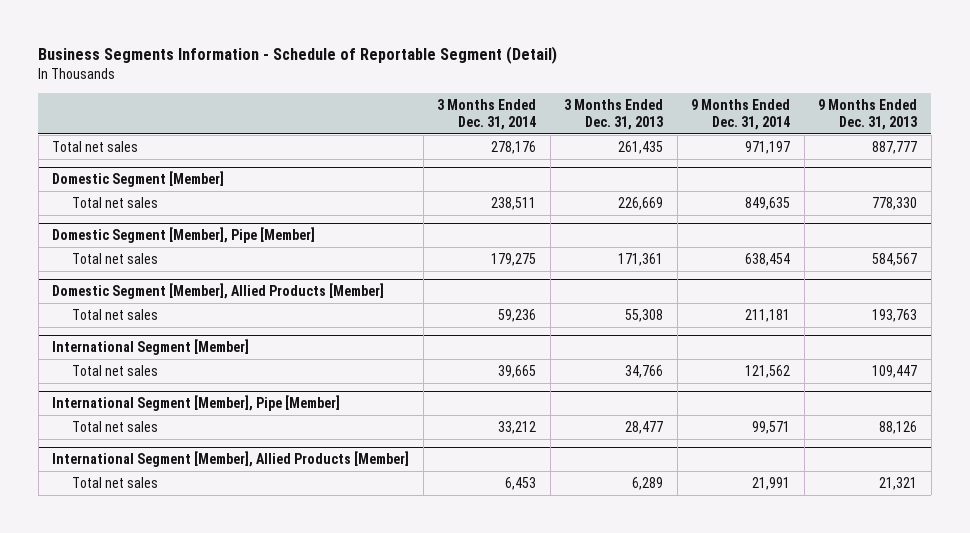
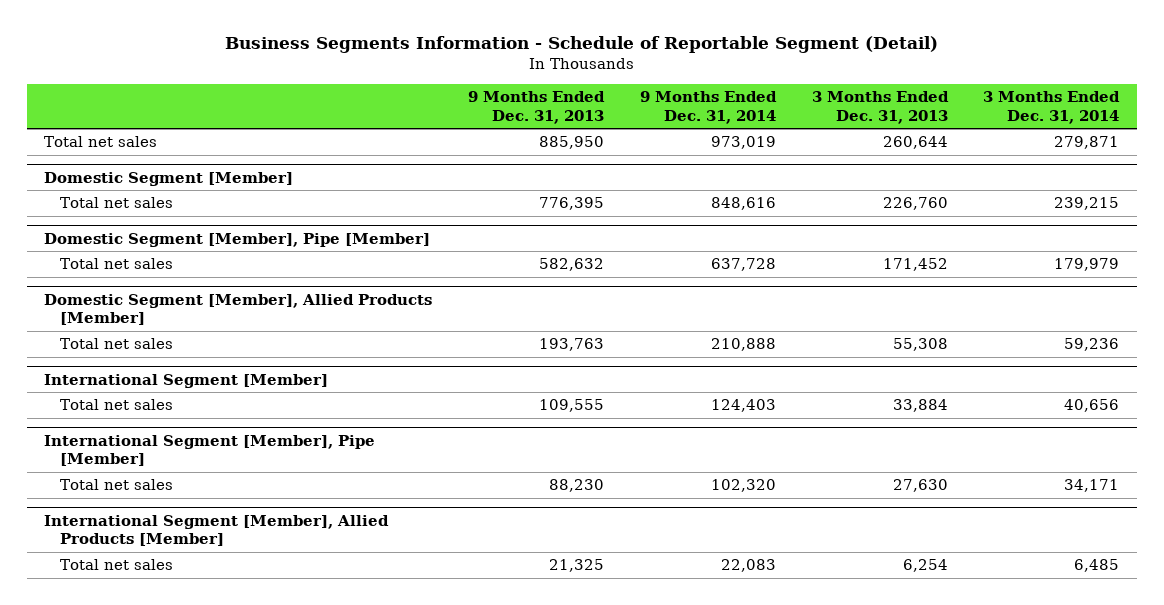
- | 3 Months Ended Dec. 31, 2014 | 3 Months Ended Dec. 31, 2013 | 9 Months Ended Dec. 31, 2014 | 9 Months Ended Dec. 31, 2013
+ | 9 Months Ended Dec. 31, 2013 | 9 Months Ended Dec. 31, 2014 | 3 Months Ended Dec. 31, 2013 | 3 Months Ended Dec. 31, 2014
- Total net sales | 278,176 | 261,435 | 971,197 | 887,777
+ Total net sales | 885,950 | 973,019 | 260,644 | 279,871
@ Domestic Segment [Member]
- Total net sales | 238,511 | 226,669 | 849,635 | 778,330
+ Total net sales | 776,395 | 848,616 | 226,760 | 239,215
@ Domestic Segment [Member], Pipe [Member]
- Total net sales | 179,275 | 171,361 | 638,454 | 584,567
+ Total net sales | 582,632 | 637,728 | 171,452 | 179,979
@ Domestic Segment [Member], Allied Products [Member]
- Total net sales | 59,236 | 55,308 | 211,181 | 193,763
+ Total net sales | 193,763 | 210,888 | 55,308 | 59,236
@ International Segment [Member]
- Total net sales | 39,665 | 34,766 | 121,562 | 109,447
+ Total net sales | 109,555 | 124,403 | 33,884 | 40,656
@ International Segment [Member], Pipe [Member]
- Total net sales | 33,212 | 28,477 | 99,571 | 88,126
+ Total net sales | 88,230 | 102,320 | 27,630 | 34,171
@ International Segment [Member], Allied Products [Member]
- Total net sales | 6,453 | 6,289 | 21,991 | 21,321
+ Total net sales | 21,325 | 22,083 | 6,254 | 6,485

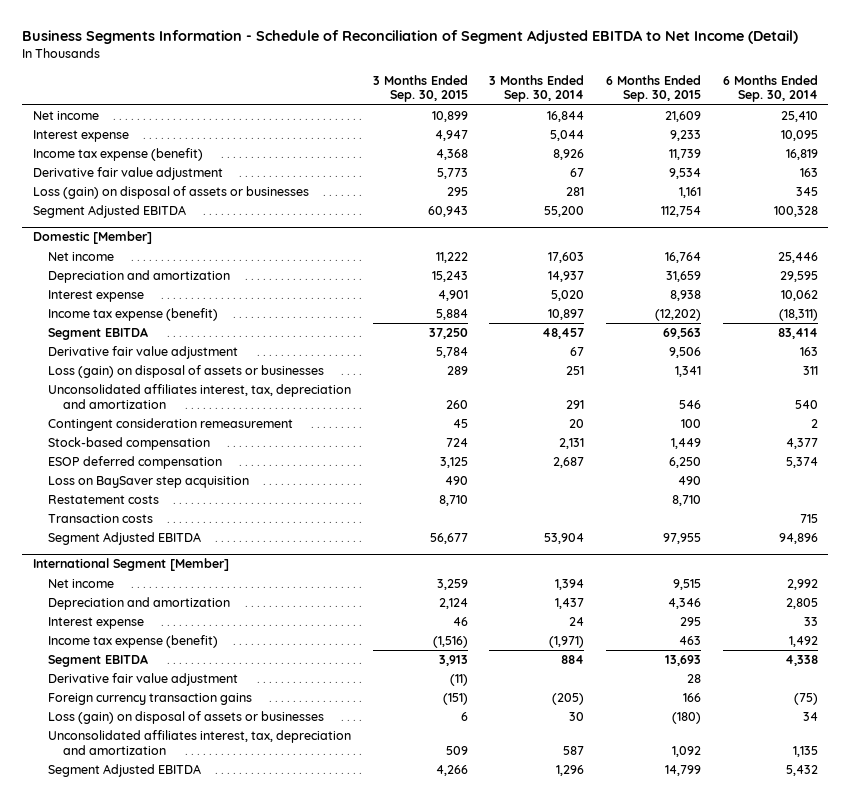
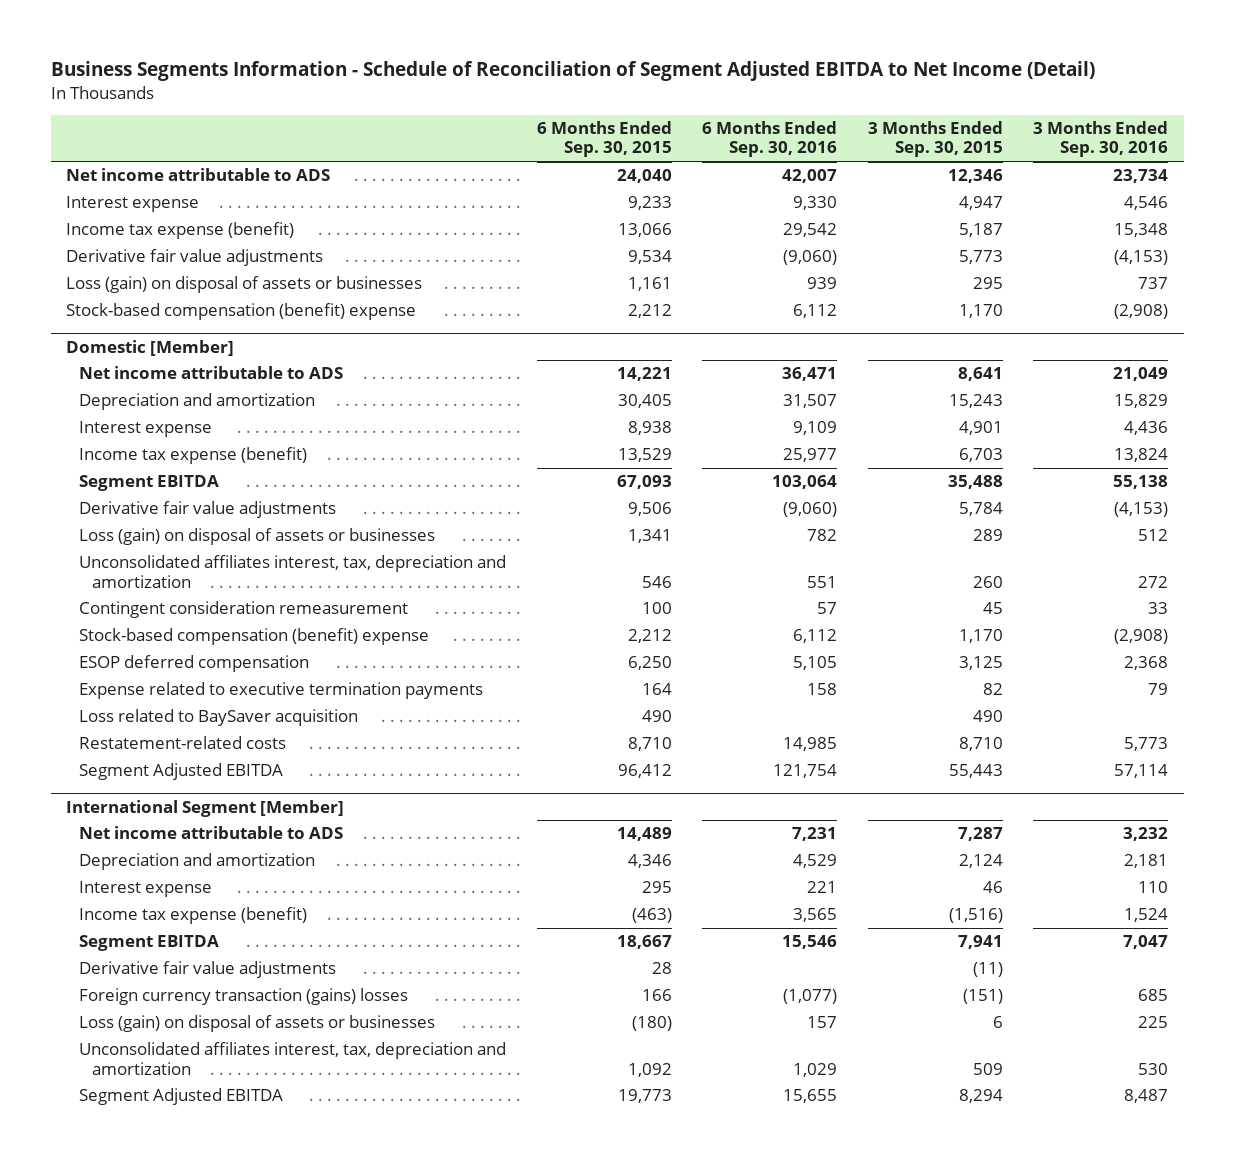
- | 3 Months Ended Sep. 30, 2015 | 3 Months Ended Sep. 30, 2014 | 6 Months Ended Sep. 30, 2015 | 6 Months Ended Sep. 30, 2014
+ | 6 Months Ended Sep. 30, 2015 | 6 Months Ended Sep. 30, 2016 | 3 Months Ended Sep. 30, 2015 | 3 Months Ended Sep. 30, 2016
- Net income | 10,899 | 16,844 | 21,609 | 25,410
+ Net income attributable to ADS | 24,040 | 42,007 | 12,346 | 23,734
- Income tax expense (benefit) | 4,368 | 8,926 | 11,739 | 16,819
- Derivative fair value adjustment | 5,773 | 67 | 9,534 | 163
+ Income tax expense (benefit) | 13,066 | 29,542 | 5,187 | 15,348
+ Derivative fair value adjustments | 9,534 | (9,060) | 5,773 | (4,153)
- Segment Adjusted EBITDA | 60,943 | 55,200 | 112,754 | 100,328
+ Stock-based compensation (benefit) expense | 2,212 | 6,112 | 1,170 | (2,908)
@ Domestic [Member]
- Net income | 11,222 | 17,603 | 16,764 | 25,446
- Depreciation and amortization | 15,243 | 14,937 | 31,659 | 29,595
+ Net income attributable to ADS | 14,221 | 36,471 | 8,641 | 21,049
+ Depreciation and amortization | 30,405 | 31,507 | 15,243 | 15,829
- Income tax expense (benefit) | 5,884 | 10,897 | (12,202) | (18,311)
- Segment EBITDA | 37,250 | 48,457 | 69,563 | 83,414
- Derivative fair value adjustment | 5,784 | 67 | 9,506 | 163
+ Income tax expense (benefit) | 13,529 | 25,977 | 6,703 | 13,824
+ Segment EBITDA | 67,093 | 103,064 | 35,488 | 55,138
+ Derivative fair value adjustments | 9,506 | (9,060) | 5,784 | (4,153)
- Stock-based compensation | 724 | 2,131 | 1,449 | 4,377
+ Stock-based compensation (benefit) expense | 2,212 | 6,112 | 1,170 | (2,908)
- Loss on BaySaver step acquisition | 490 | | 490 |
- Restatement costs | 8,710 | | 8,710 |
- Transaction costs | | | | 715
- Segment Adjusted EBITDA | 56,677 | 53,904 | 97,955 | 94,896
+ Expense related to executive termination payments | 164 | 158 | 82 | 79
+ Loss related to BaySaver acquisition | 490 | | 490 |
+ Restatement-related costs | 8,710 | 14,985 | 8,710 | 5,773
+ Segment Adjusted EBITDA | 96,412 | 121,754 | 55,443 | 57,114
@ International Segment [Member]
- Net income | 3,259 | 1,394 | 9,515 | 2,992
+ Net income attributable to ADS | 14,489 | 7,231 | 7,287 | 3,232
- Income tax expense (benefit) | (1,516) | (1,971) | 463 | 1,492
- Segment EBITDA | 3,913 | 884 | 13,693 | 4,338
- Derivative fair value adjustment | (11) | | 28 |
- Foreign currency transaction gains | (151) | (205) | 166 | (75)
+ Income tax expense (benefit) | (463) | 3,565 | (1,516) | 1,524
+ Segment EBITDA | 18,667 | 15,546 | 7,941 | 7,047
+ Derivative fair value adjustments | 28 | | (11) |
+ Foreign currency transaction (gains) losses | 166 | (1,077) | (151) | 685
- Segment Adjusted EBITDA | 4,266 | 1,296 | 14,799 | 5,432
+ Segment Adjusted EBITDA | 19,773 | 15,655 | 8,294 | 8,487

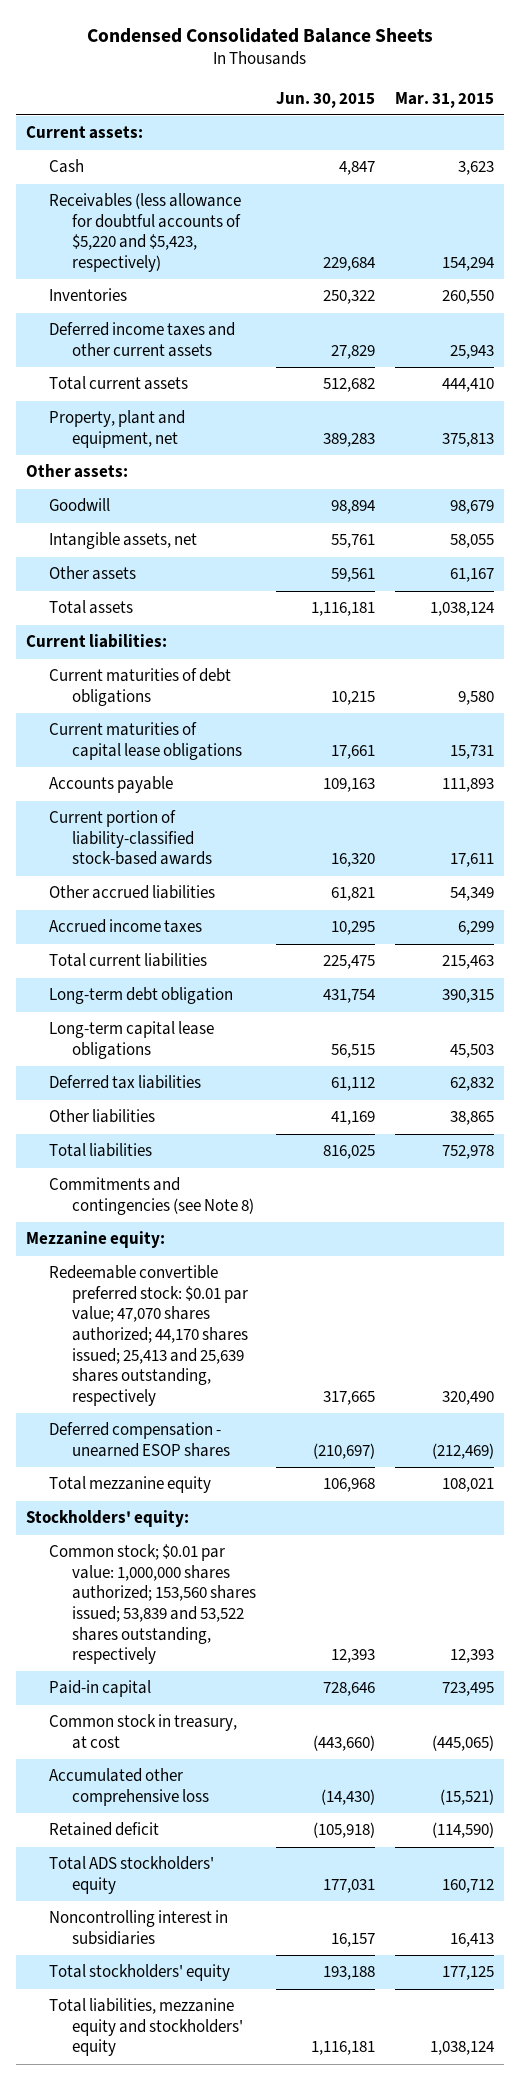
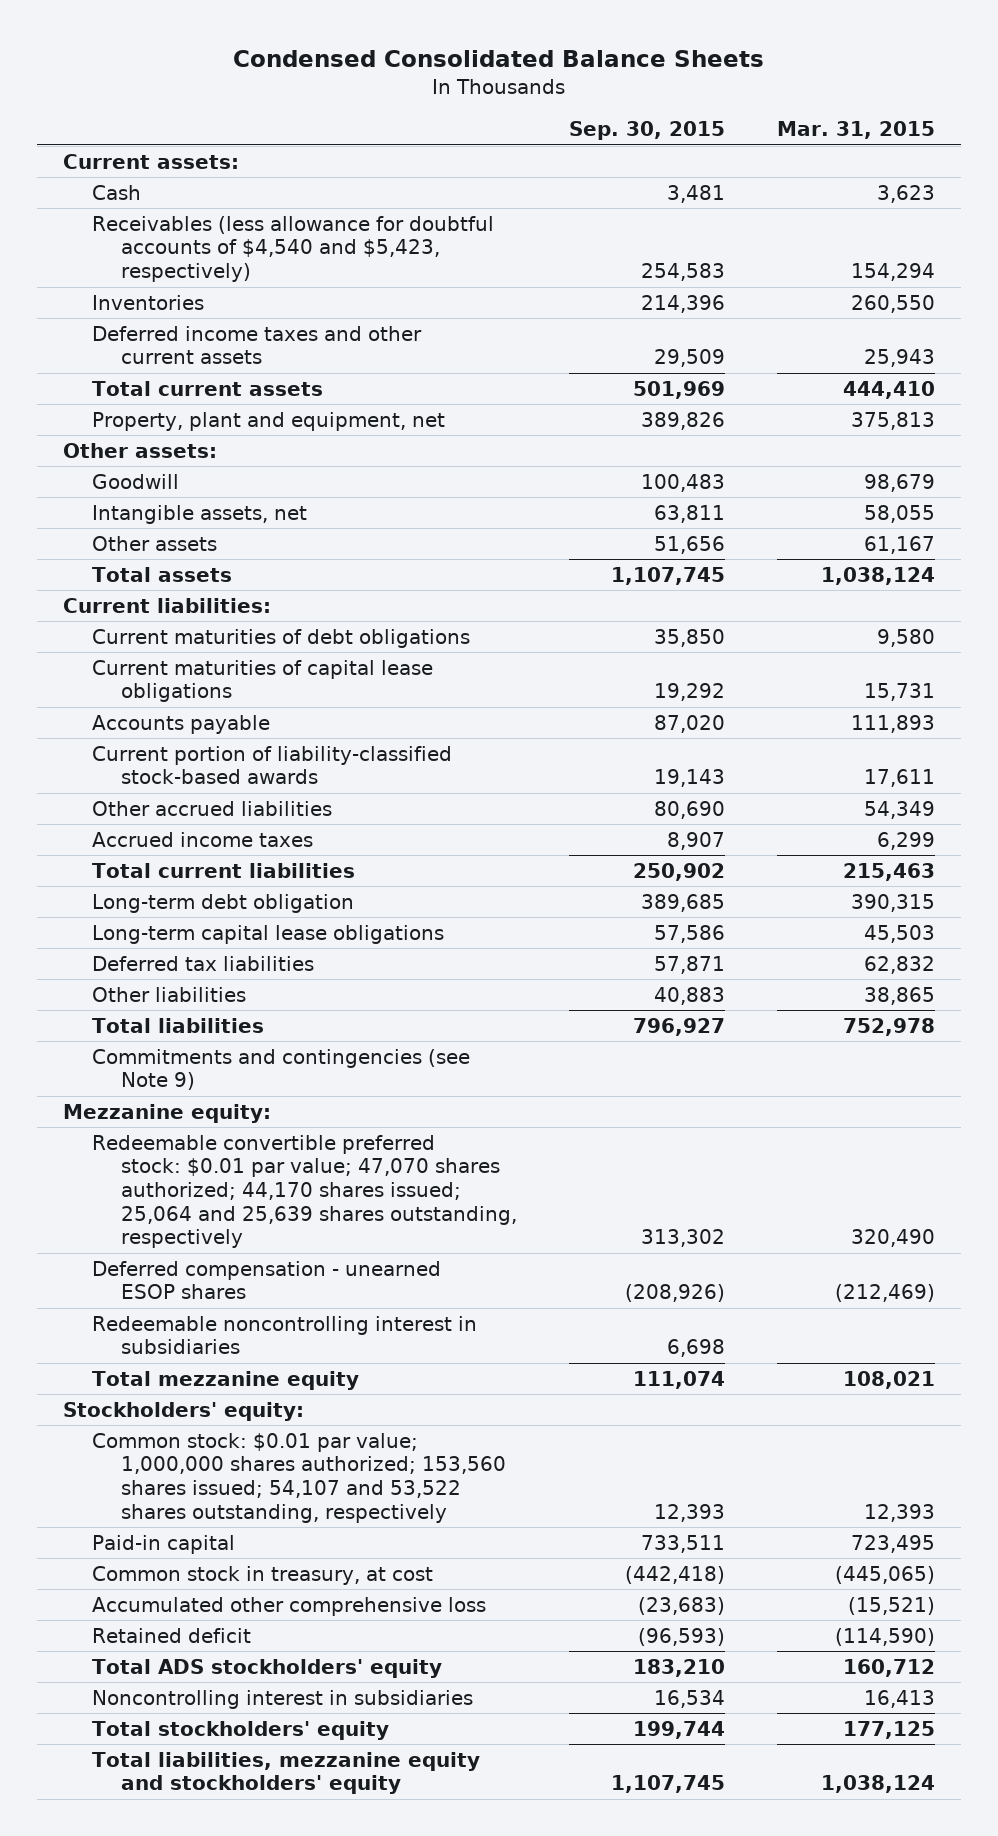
- | Jun. 30, 2015 | Mar. 31, 2015
+ | Sep. 30, 2015 | Mar. 31, 2015
- Receivables (less allowance for doubtful accounts of $5,220 and $5,423, respectively) | 229,684 | 154,294
+ Receivables (less allowance for doubtful accounts of $4,540 and $5,423, respectively) | 254,583 | 154,294
- Commitments and contingencies (see Note 8)
+ Commitments and contingencies (see Note 9)
- Redeemable convertible preferred stock: $0.01 par value; 47,070 shares authorized; 44,170 shares issued; 25,413 and 25,639 shares outstanding, respectively | 317,665 | 320,490
+ Redeemable convertible preferred stock: $0.01 par value; 47,070 shares authorized; 44,170 shares issued; 25,064 and 25,639 shares outstanding, respectively | 313,302 | 320,490
+ Redeemable noncontrolling interest in subsidiaries | 6,698 |
- Common stock; $0.01 par value: 1,000,000 shares authorized; 153,560 shares issued; 53,839 and 53,522 shares outstanding, respectively | 12,393 | 12,393
+ Common stock: $0.01 par value; 1,000,000 shares authorized; 153,560 shares issued; 54,107 and 53,522 shares outstanding, respectively | 12,393 | 12,393

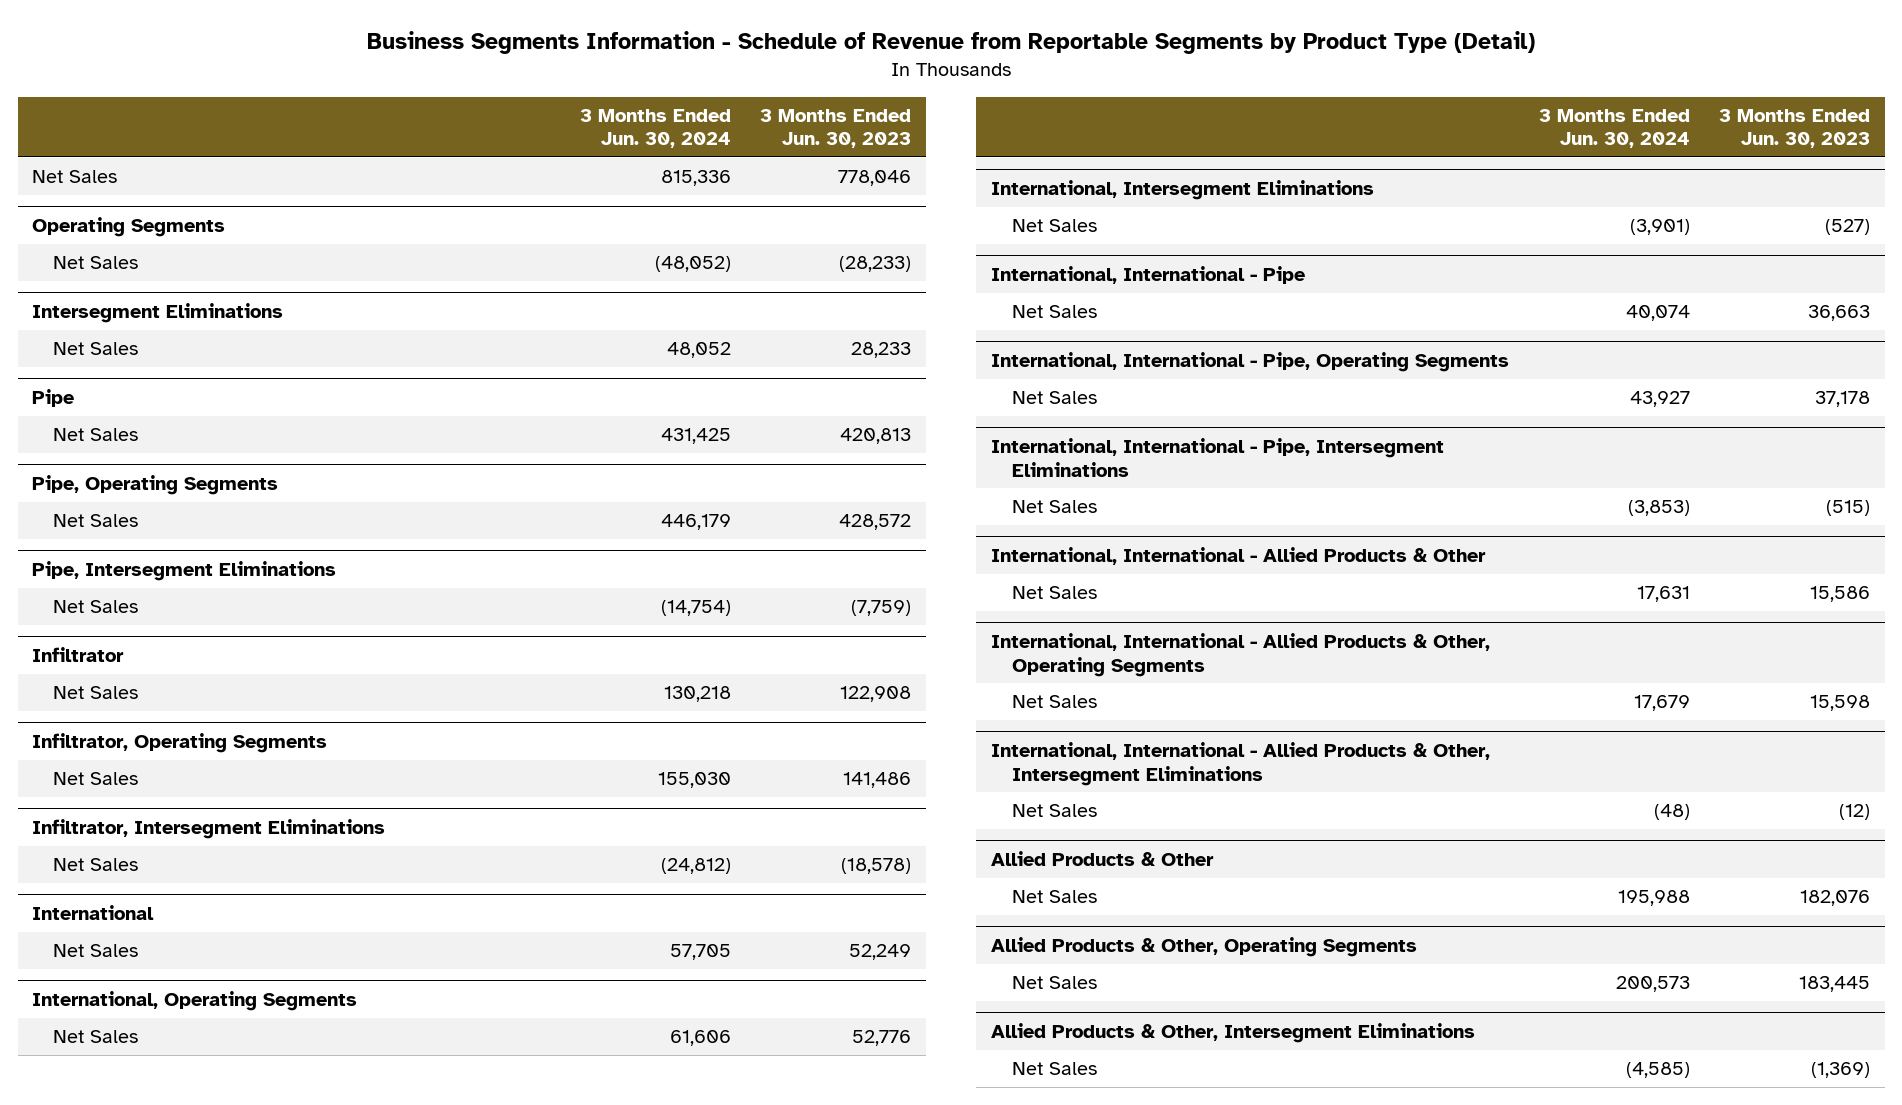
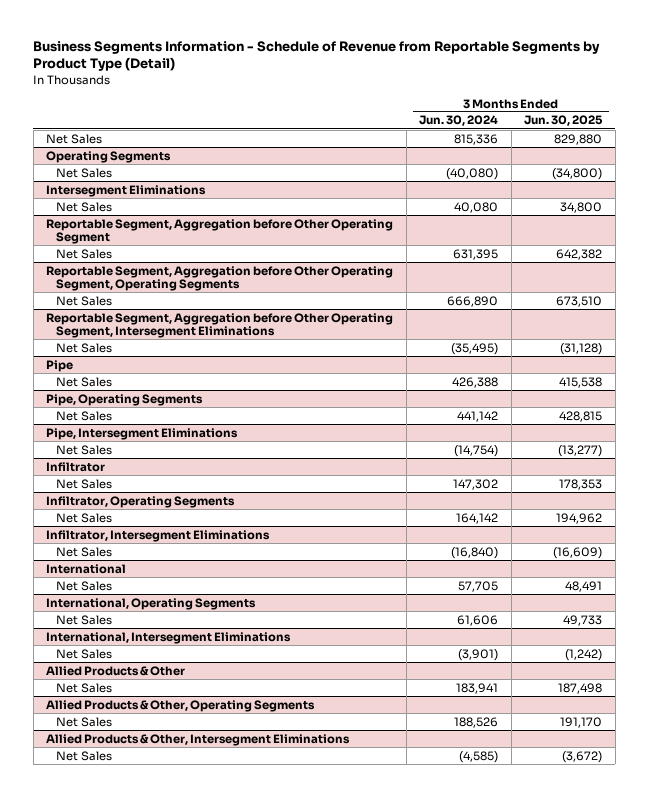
- | 3 Months Ended Jun. 30, 2024 | 3 Months Ended Jun. 30, 2023
+ | 3 Months Ended Jun. 30, 2024 | 3 Months Ended Jun. 30, 2025
@ Operating Segments
- Net Sales | (48,052) | (28,233)
+ Net Sales | (40,080) | (34,800)
@ Intersegment Eliminations
- Net Sales | 48,052 | 28,233
+ Net Sales | 40,080 | 34,800
+ Reportable Segment, Aggregation before Other Operating Segment
+ Net Sales | 631,395 | 642,382
+ Reportable Segment, Aggregation before Other Operating Segment, Operating Segments
+ Net Sales | 666,890 | 673,510
+ Reportable Segment, Aggregation before Other Operating Segment, Intersegment Eliminations
+ Net Sales | (35,495) | (31,128)
@ Pipe
- Net Sales | 431,425 | 420,813
+ Net Sales | 426,388 | 415,538
@ Pipe, Operating Segments
- Net Sales | 446,179 | 428,572
+ Net Sales | 441,142 | 428,815
@ Infiltrator
- Net Sales | 130,218 | 122,908
+ Net Sales | 147,302 | 178,353
@ Infiltrator, Operating Segments
- Net Sales | 155,030 | 141,486
+ Net Sales | 164,142 | 194,962
@ Infiltrator, Intersegment Eliminations
- Net Sales | (24,812) | (18,578)
+ Net Sales | (16,840) | (16,609)
- International, International - Pipe
- Net Sales | 40,074 | 36,663
- International, International - Pipe, Operating Segments
- Net Sales | 43,927 | 37,178
- International, International - Pipe, Intersegment Eliminations
- Net Sales | (3,853) | (515)
- International, International - Allied Products & Other
- Net Sales | 17,631 | 15,586
- International, International - Allied Products & Other, Operating Segments
- Net Sales | 17,679 | 15,598
- International, International - Allied Products & Other, Intersegment Eliminations
- Net Sales | (48) | (12)
@ Allied Products & Other
- Net Sales | 195,988 | 182,076
+ Net Sales | 183,941 | 187,498
@ Allied Products & Other, Operating Segments
- Net Sales | 200,573 | 183,445
+ Net Sales | 188,526 | 191,170

